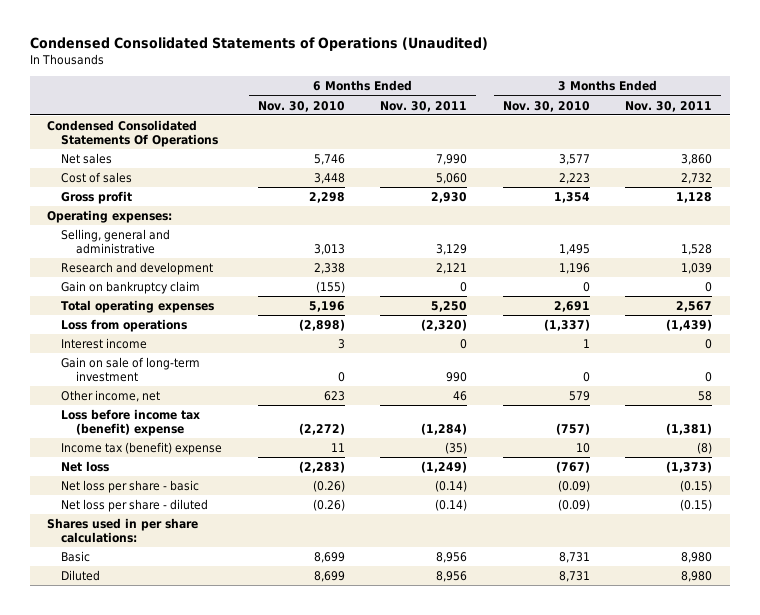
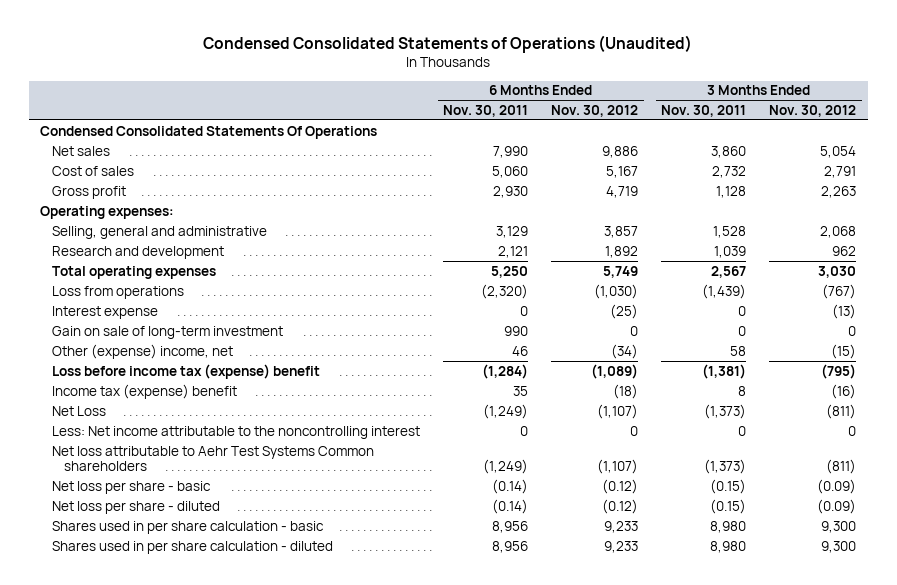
- | 6 Months Ended Nov. 30, 2010 | 6 Months Ended Nov. 30, 2011 | 3 Months Ended Nov. 30, 2010 | 3 Months Ended Nov. 30, 2011
+ | 6 Months Ended Nov. 30, 2011 | 6 Months Ended Nov. 30, 2012 | 3 Months Ended Nov. 30, 2011 | 3 Months Ended Nov. 30, 2012
- Gain on bankruptcy claim | (155) | 0 | 0 | 0
- Interest income | 3 | 0 | 1 | 0
+ Interest expense | 0 | (25) | 0 | (13)
- Other income, net | 623 | 46 | 579 | 58
- Loss before income tax (benefit) expense | (2,272) | (1,284) | (757) | (1,381)
- Income tax (benefit) expense | 11 | (35) | 10 | (8)
- Net loss | (2,283) | (1,249) | (767) | (1,373)
+ Other (expense) income, net | 46 | (34) | 58 | (15)
+ Loss before income tax (expense) benefit | (1,284) | (1,089) | (1,381) | (795)
+ Income tax (expense) benefit | 35 | (18) | 8 | (16)
+ Net Loss | (1,249) | (1,107) | (1,373) | (811)
+ Less: Net income attributable to the noncontrolling interest | 0 | 0 | 0 | 0
+ Net loss attributable to Aehr Test Systems Common shareholders | (1,249) | (1,107) | (1,373) | (811)
- Shares used in per share calculations:
- Basic | 8,699 | 8,956 | 8,731 | 8,980
- Diluted | 8,699 | 8,956 | 8,731 | 8,980
+ Shares used in per share calculation - basic | 8,956 | 9,233 | 8,980 | 9,300
+ Shares used in per share calculation - diluted | 8,956 | 9,233 | 8,980 | 9,300

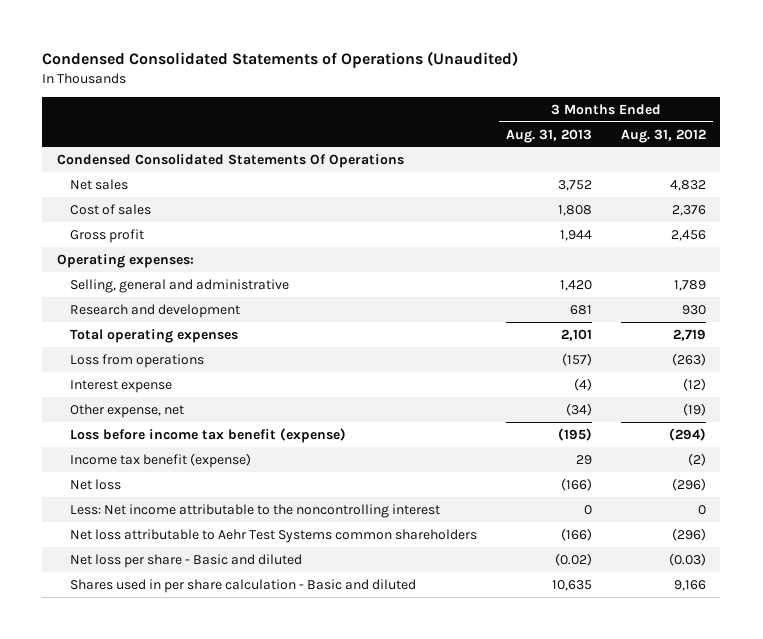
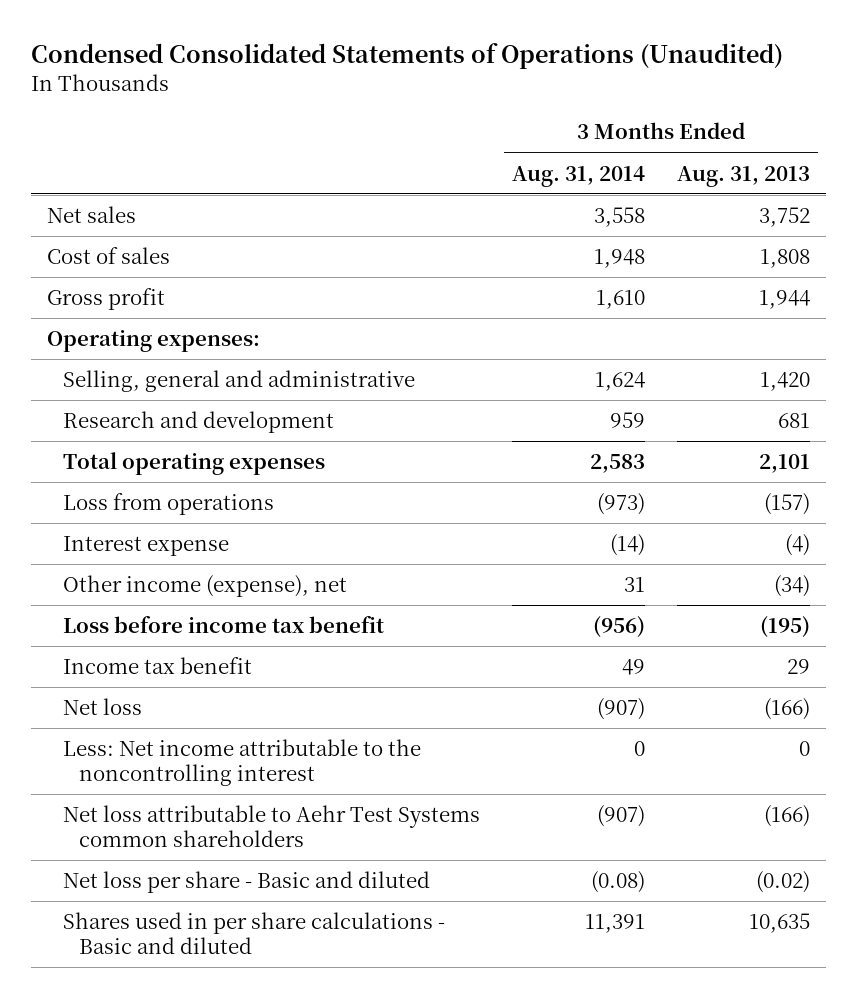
- | 3 Months Ended Aug. 31, 2013 | 3 Months Ended Aug. 31, 2012
+ | 3 Months Ended Aug. 31, 2014 | 3 Months Ended Aug. 31, 2013
- Condensed Consolidated Statements Of Operations
- Other expense, net | (34) | (19)
- Loss before income tax benefit (expense) | (195) | (294)
- Income tax benefit (expense) | 29 | (2)
+ Other income (expense), net | 31 | (34)
+ Loss before income tax benefit | (956) | (195)
+ Income tax benefit | 49 | 29
- Shares used in per share calculation - Basic and diluted | 10,635 | 9,166
+ Shares used in per share calculations - Basic and diluted | 11,391 | 10,635

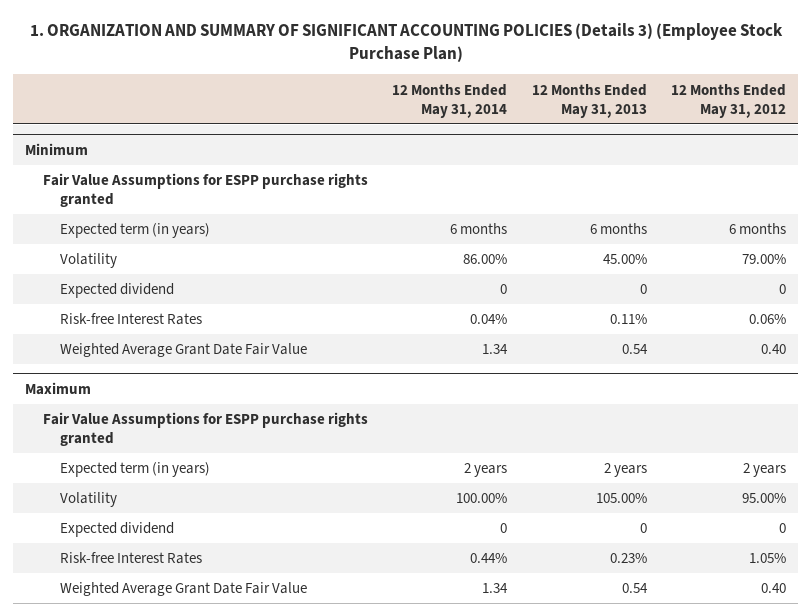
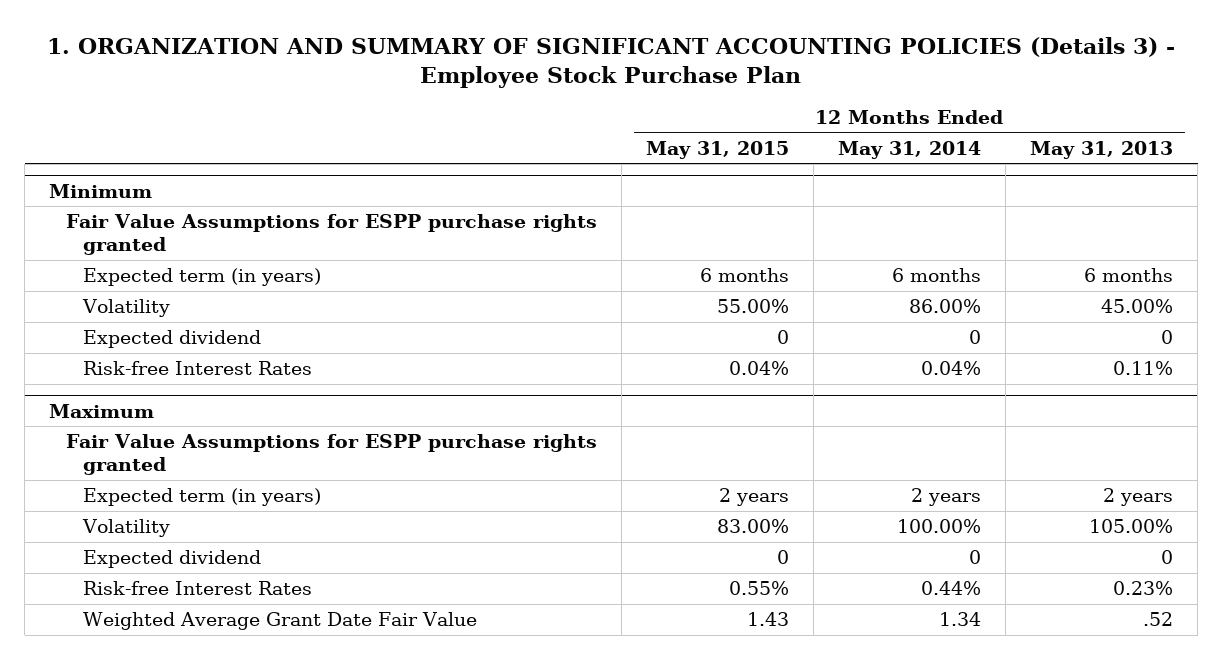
- 1. ORGANIZATION AND SUMMARY OF SIGNIFICANT ACCOUNTING POLICIES (Details 3) (Employee Stock Purchase Plan)
+ 1. ORGANIZATION AND SUMMARY OF SIGNIFICANT ACCOUNTING POLICIES (Details 3) - Employee Stock Purchase Plan
- | 12 Months Ended May 31, 2014 | 12 Months Ended May 31, 2013 | 12 Months Ended May 31, 2012
+ | 12 Months Ended May 31, 2015 | 12 Months Ended May 31, 2014 | 12 Months Ended May 31, 2013
@ Minimum
- Weighted Average Grant Date Fair Value | 1.34 | 0.54 | 0.40
@ Maximum
- Weighted Average Grant Date Fair Value | 1.34 | 0.54 | 0.40
+ Weighted Average Grant Date Fair Value | 1.43 | 1.34 | .52

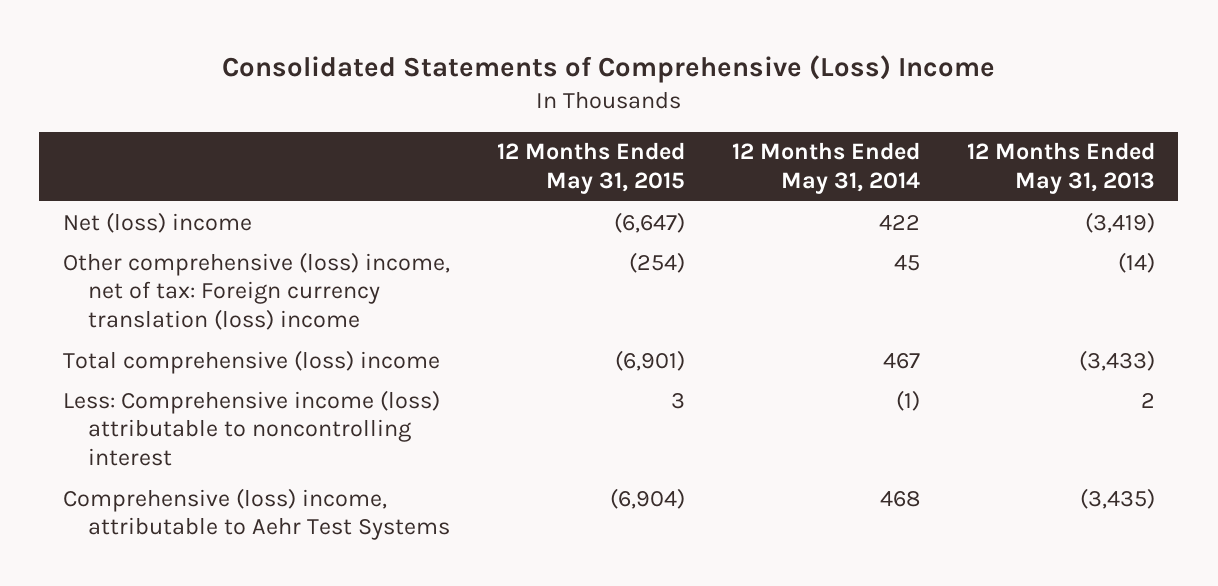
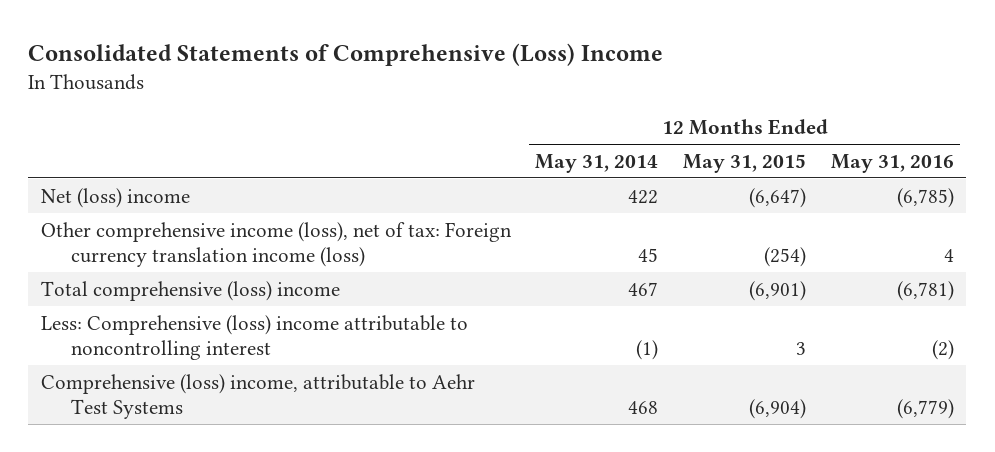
- | 12 Months Ended May 31, 2015 | 12 Months Ended May 31, 2014 | 12 Months Ended May 31, 2013
+ | 12 Months Ended May 31, 2014 | 12 Months Ended May 31, 2015 | 12 Months Ended May 31, 2016
- Other comprehensive (loss) income, net of tax: Foreign currency translation (loss) income | (254) | 45 | (14)
+ Other comprehensive income (loss), net of tax: Foreign currency translation income (loss) | 45 | (254) | 4
- Less: Comprehensive income (loss) attributable to noncontrolling interest | 3 | (1) | 2
+ Less: Comprehensive (loss) income attributable to noncontrolling interest | (1) | 3 | (2)

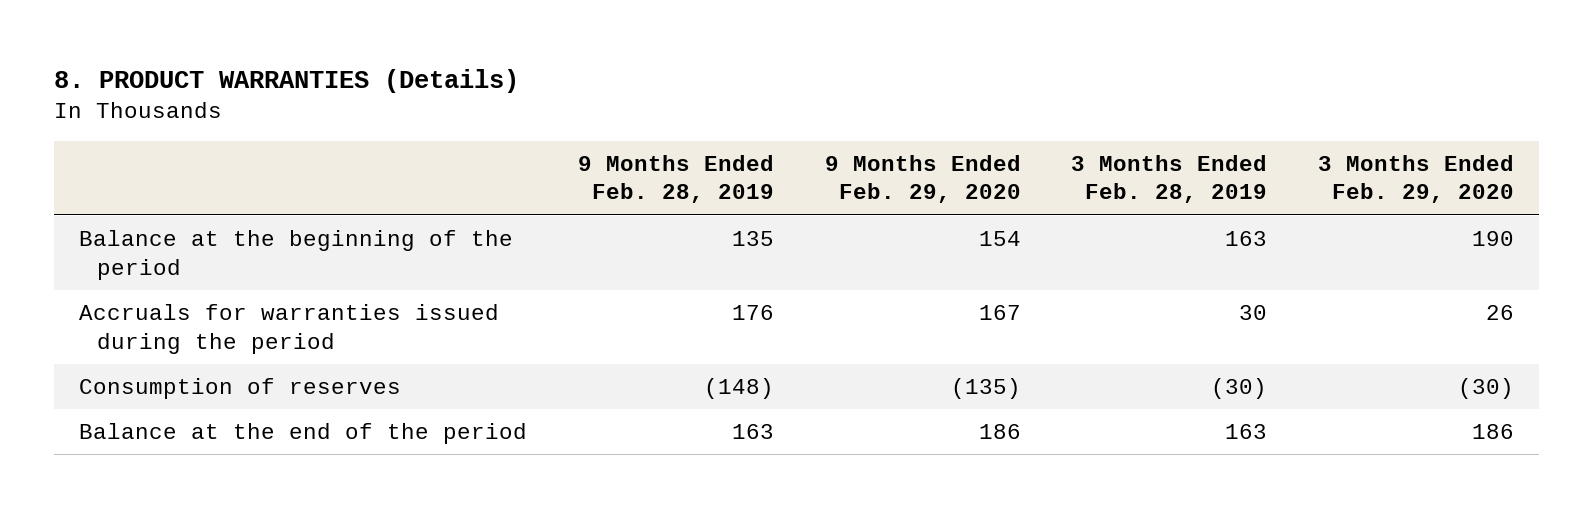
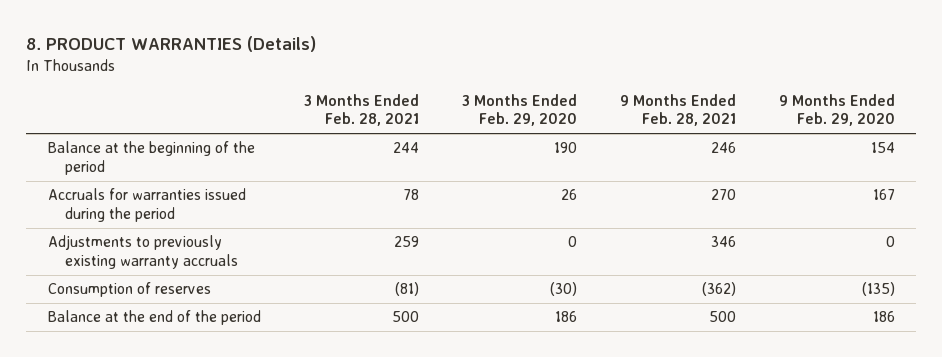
- | 9 Months Ended Feb. 28, 2019 | 9 Months Ended Feb. 29, 2020 | 3 Months Ended Feb. 28, 2019 | 3 Months Ended Feb. 29, 2020
+ | 3 Months Ended Feb. 28, 2021 | 3 Months Ended Feb. 29, 2020 | 9 Months Ended Feb. 28, 2021 | 9 Months Ended Feb. 29, 2020
+ Adjustments to previously existing warranty accruals | 259 | 0 | 346 | 0

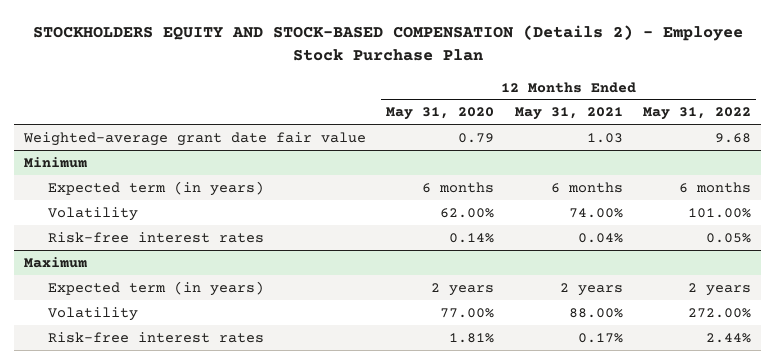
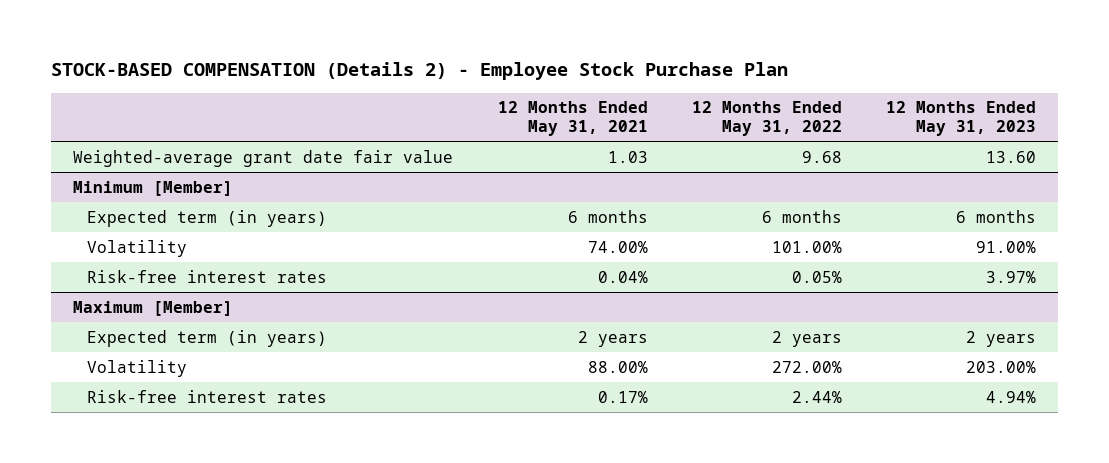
- STOCKHOLDERS EQUITY AND STOCK-BASED COMPENSATION (Details 2) - Employee Stock Purchase Plan
+ STOCK-BASED COMPENSATION (Details 2) - Employee Stock Purchase Plan
- | 12 Months Ended May 31, 2020 | 12 Months Ended May 31, 2021 | 12 Months Ended May 31, 2022
+ | 12 Months Ended May 31, 2021 | 12 Months Ended May 31, 2022 | 12 Months Ended May 31, 2023
- Minimum
+ Minimum [Member]
- Maximum
+ Maximum [Member]

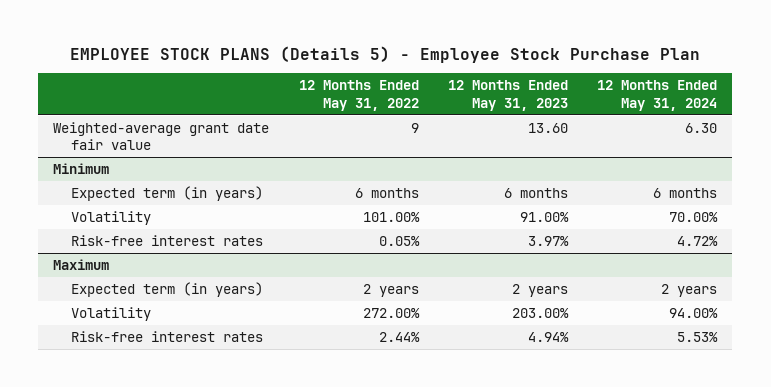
- STOCK-BASED COMPENSATION (Details 2) - Employee Stock Purchase Plan
+ EMPLOYEE STOCK PLANS (Details 5) - Employee Stock Purchase Plan
- | 12 Months Ended May 31, 2021 | 12 Months Ended May 31, 2022 | 12 Months Ended May 31, 2023
+ | 12 Months Ended May 31, 2022 | 12 Months Ended May 31, 2023 | 12 Months Ended May 31, 2024
- Weighted-average grant date fair value | 1.03 | 9.68 | 13.60
- Minimum [Member]
+ Weighted-average grant date fair value | 9 | 13.60 | 6.30
+ Minimum
- Maximum [Member]
+ Maximum

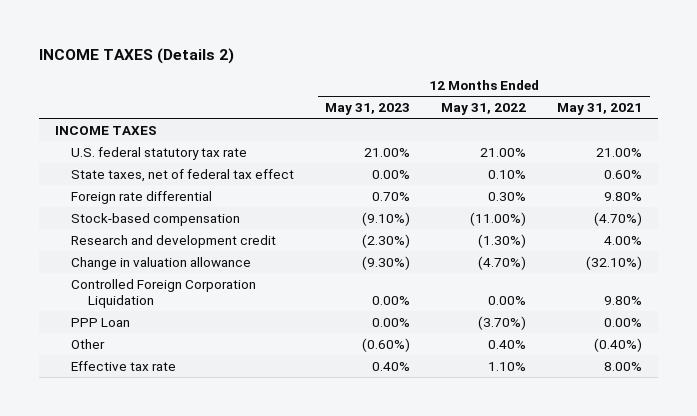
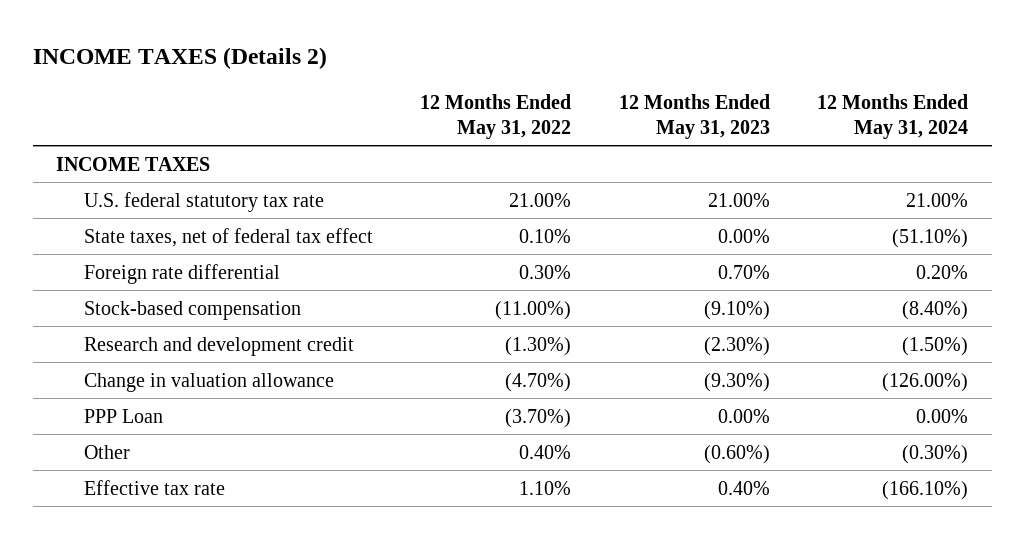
- | 12 Months Ended May 31, 2023 | 12 Months Ended May 31, 2022 | 12 Months Ended May 31, 2021
+ | 12 Months Ended May 31, 2022 | 12 Months Ended May 31, 2023 | 12 Months Ended May 31, 2024
- Controlled Foreign Corporation Liquidation | 0.00% | 0.00% | 9.80%

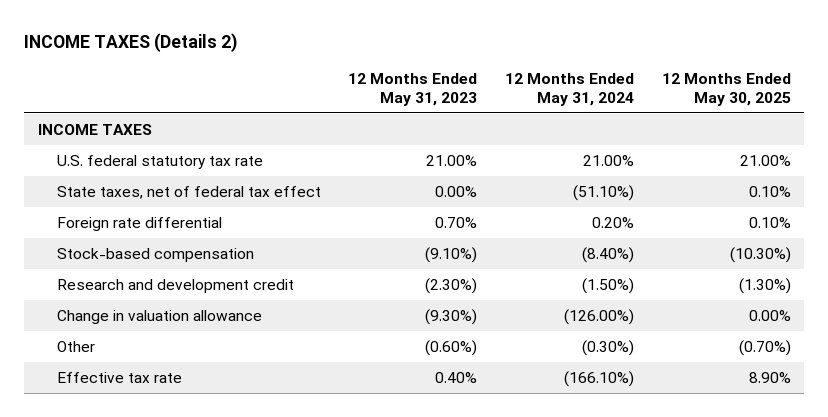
- | 12 Months Ended May 31, 2022 | 12 Months Ended May 31, 2023 | 12 Months Ended May 31, 2024
+ | 12 Months Ended May 31, 2023 | 12 Months Ended May 31, 2024 | 12 Months Ended May 30, 2025
- PPP Loan | (3.70%) | 0.00% | 0.00%

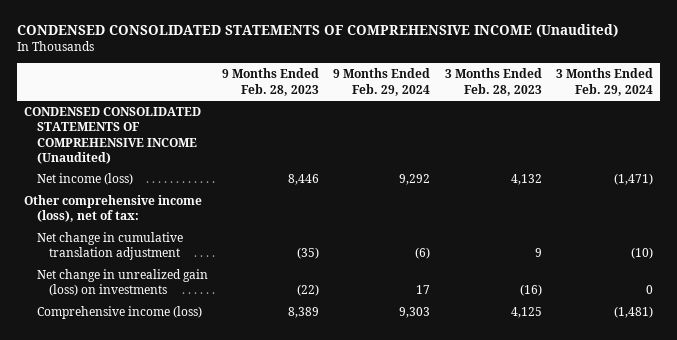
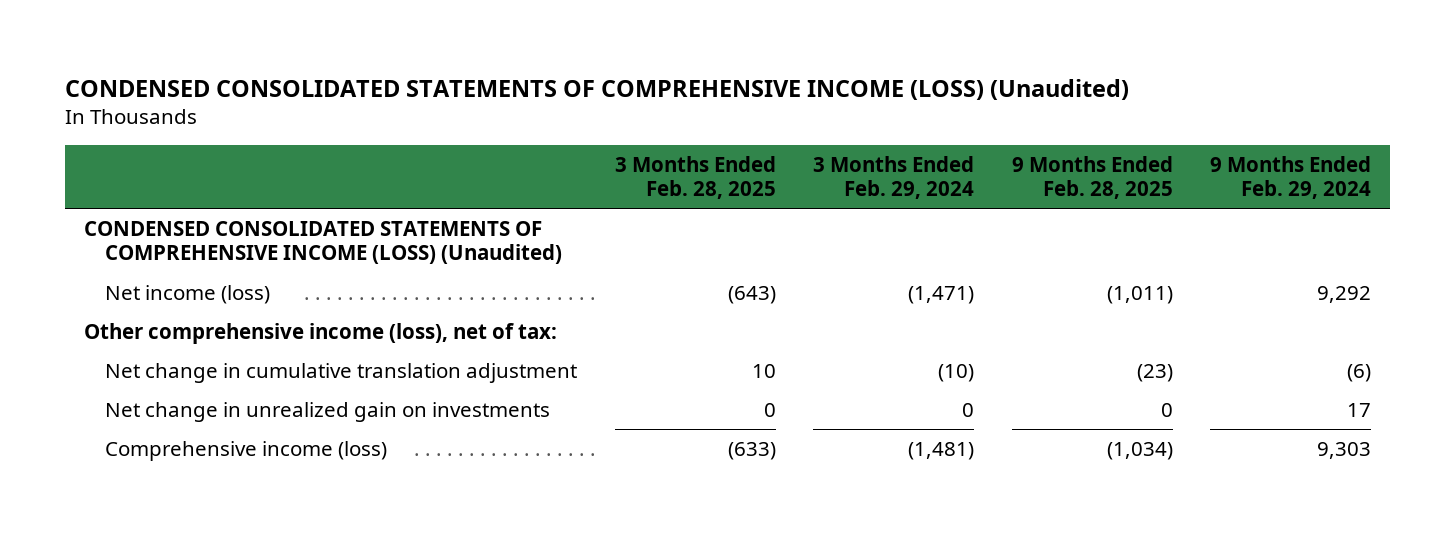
- CONDENSED CONSOLIDATED STATEMENTS OF COMPREHENSIVE INCOME (Unaudited)
+ CONDENSED CONSOLIDATED STATEMENTS OF COMPREHENSIVE INCOME (LOSS) (Unaudited)
- | 9 Months Ended Feb. 28, 2023 | 9 Months Ended Feb. 29, 2024 | 3 Months Ended Feb. 28, 2023 | 3 Months Ended Feb. 29, 2024
+ | 3 Months Ended Feb. 28, 2025 | 3 Months Ended Feb. 29, 2024 | 9 Months Ended Feb. 28, 2025 | 9 Months Ended Feb. 29, 2024
- CONDENSED CONSOLIDATED STATEMENTS OF COMPREHENSIVE INCOME (Unaudited)
+ CONDENSED CONSOLIDATED STATEMENTS OF COMPREHENSIVE INCOME (LOSS) (Unaudited)
- Net change in unrealized gain (loss) on investments | (22) | 17 | (16) | 0
+ Net change in unrealized gain on investments | 0 | 0 | 0 | 17

